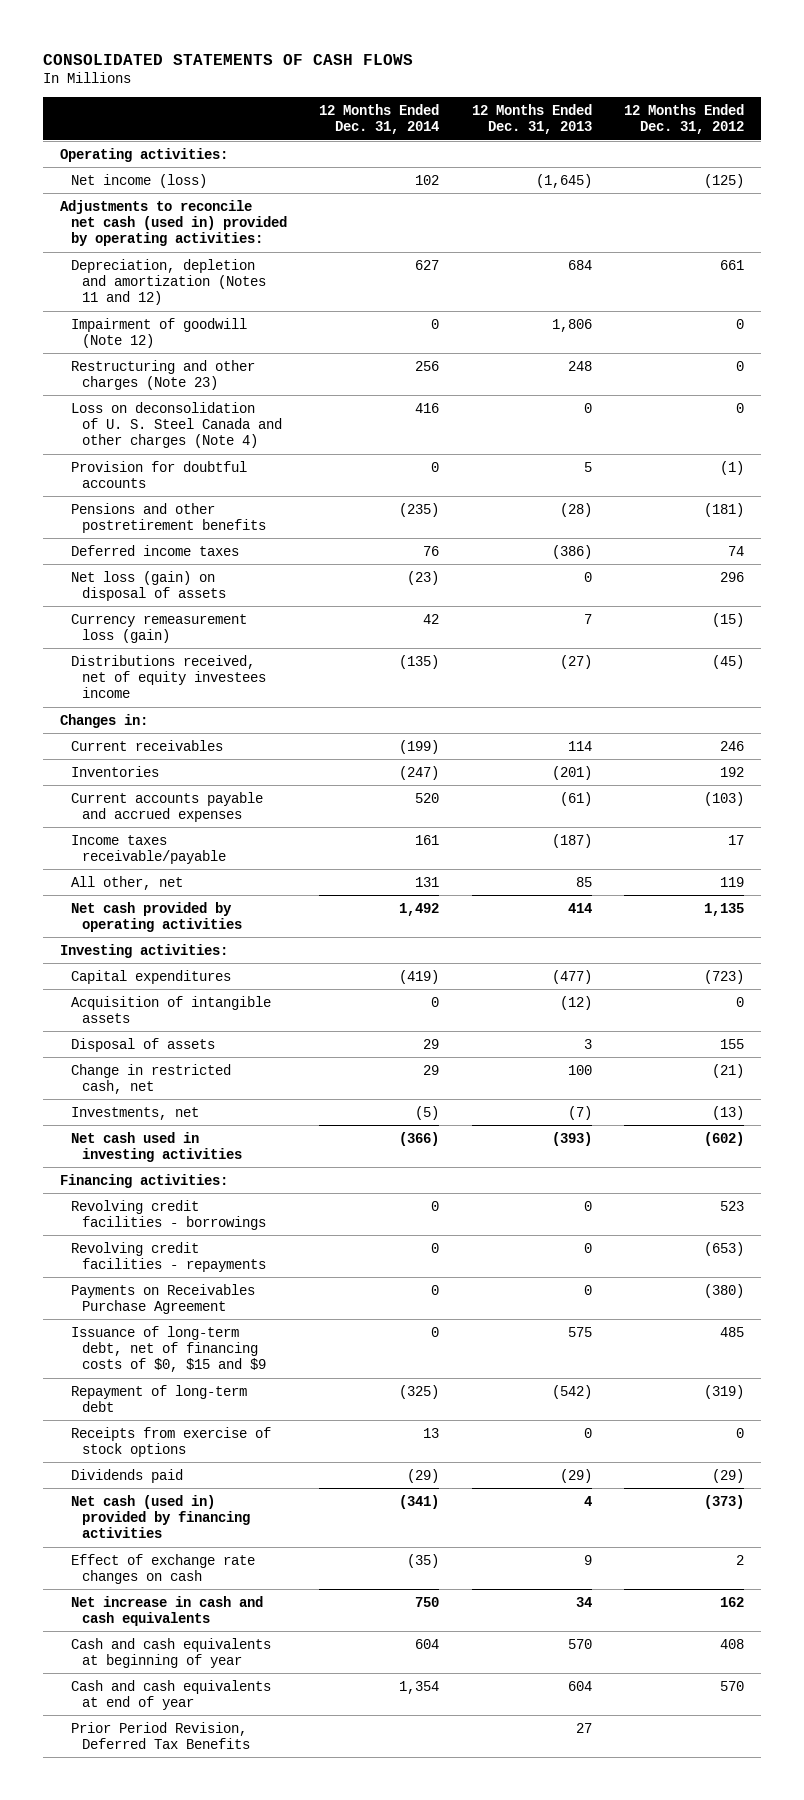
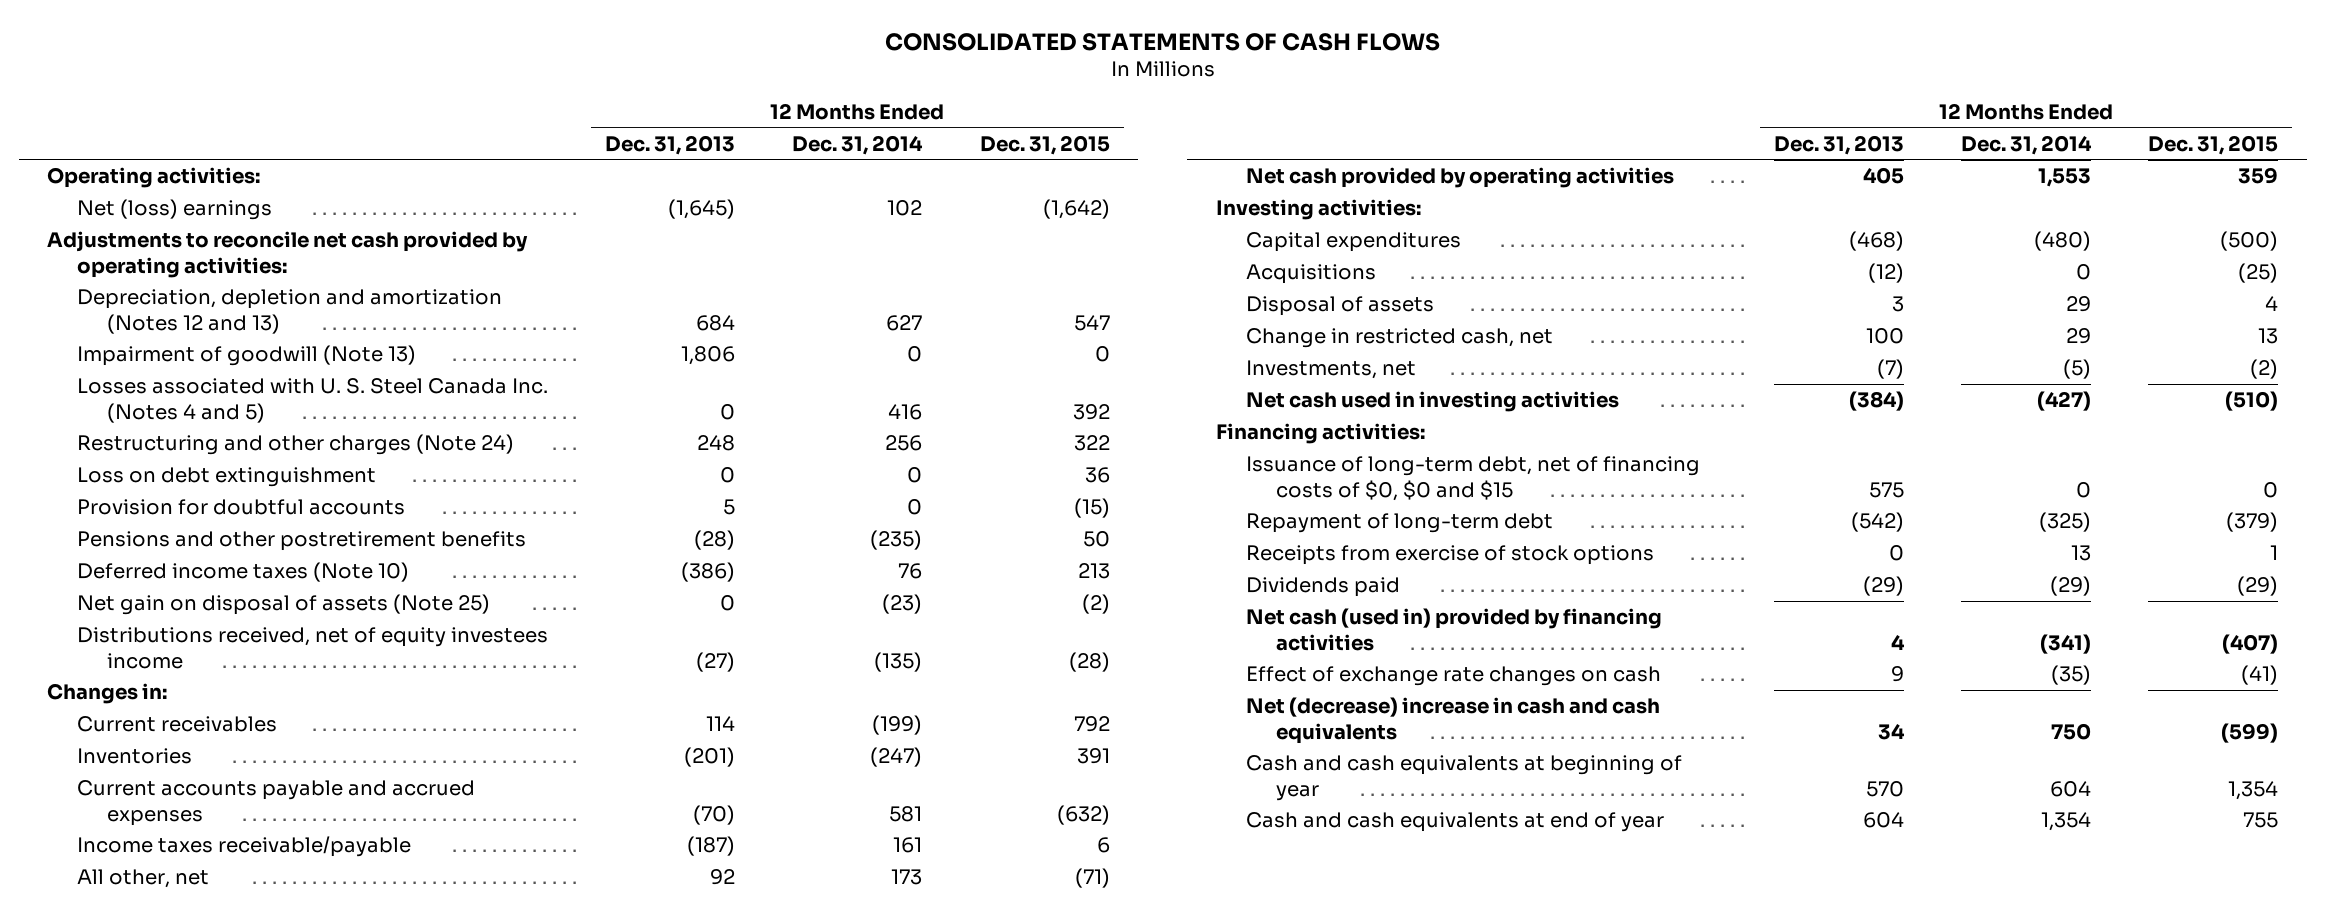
- | 12 Months Ended Dec. 31, 2014 | 12 Months Ended Dec. 31, 2013 | 12 Months Ended Dec. 31, 2012
+ | 12 Months Ended Dec. 31, 2013 | 12 Months Ended Dec. 31, 2014 | 12 Months Ended Dec. 31, 2015
- Net income (loss) | 102 | (1,645) | (125)
- Adjustments to reconcile net cash (used in) provided by operating activities:
- Depreciation, depletion and amortization (Notes 11 and 12) | 627 | 684 | 661
- Impairment of goodwill (Note 12) | 0 | 1,806 | 0
- Restructuring and other charges (Note 23) | 256 | 248 | 0
- Loss on deconsolidation of U. S. Steel Canada and other charges (Note 4) | 416 | 0 | 0
+ Net (loss) earnings | (1,645) | 102 | (1,642)
+ Adjustments to reconcile net cash provided by operating activities:
+ Depreciation, depletion and amortization (Notes 12 and 13) | 684 | 627 | 547
+ Impairment of goodwill (Note 13) | 1,806 | 0 | 0
+ Losses associated with U. S. Steel Canada Inc. (Notes 4 and 5) | 0 | 416 | 392
+ Restructuring and other charges (Note 24) | 248 | 256 | 322
+ Loss on debt extinguishment | 0 | 0 | 36
- Deferred income taxes | 76 | (386) | 74
- Net loss (gain) on disposal of assets | (23) | 0 | 296
- Currency remeasurement loss (gain) | 42 | 7 | (15)
+ Deferred income taxes (Note 10) | (386) | 76 | 213
+ Net gain on disposal of assets (Note 25) | 0 | (23) | (2)
- Current accounts payable and accrued expenses | 520 | (61) | (103)
+ Current accounts payable and accrued expenses | (70) | 581 | (632)
- All other, net | 131 | 85 | 119
- Net cash provided by operating activities | 1,492 | 414 | 1,135
+ All other, net | 92 | 173 | (71)
+ Net cash provided by operating activities | 405 | 1,553 | 359
- Capital expenditures | (419) | (477) | (723)
- Acquisition of intangible assets | 0 | (12) | 0
+ Capital expenditures | (468) | (480) | (500)
+ Acquisitions | (12) | 0 | (25)
- Net cash used in investing activities | (366) | (393) | (602)
+ Net cash used in investing activities | (384) | (427) | (510)
- Revolving credit facilities - borrowings | 0 | 0 | 523
- Revolving credit facilities - repayments | 0 | 0 | (653)
- Payments on Receivables Purchase Agreement | 0 | 0 | (380)
- Issuance of long-term debt, net of financing costs of $0, $15 and $9 | 0 | 575 | 485
+ Issuance of long-term debt, net of financing costs of $0, $0 and $15 | 575 | 0 | 0
- Net increase in cash and cash equivalents | 750 | 34 | 162
+ Net (decrease) increase in cash and cash equivalents | 34 | 750 | (599)
- Prior Period Revision, Deferred Tax Benefits | | 27 |

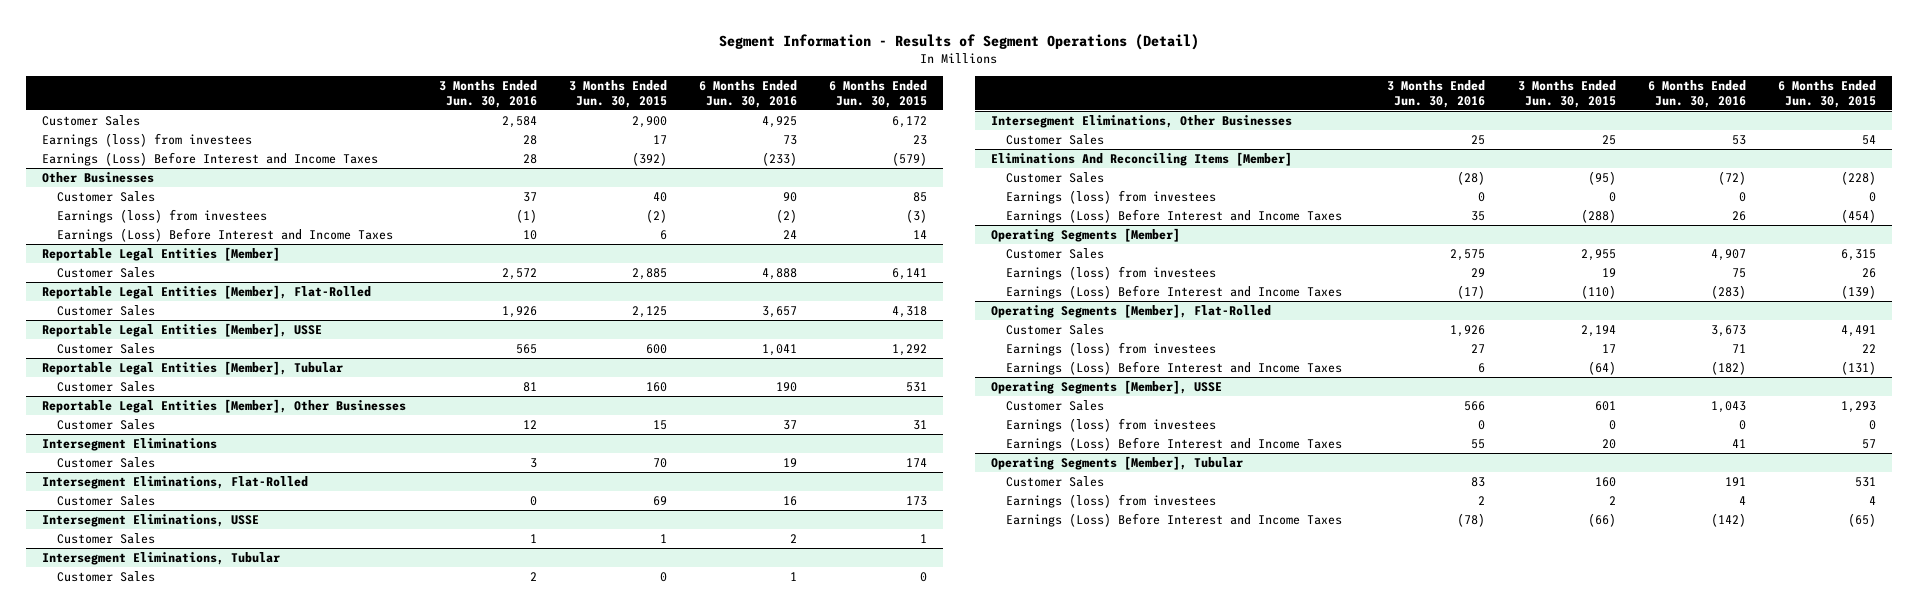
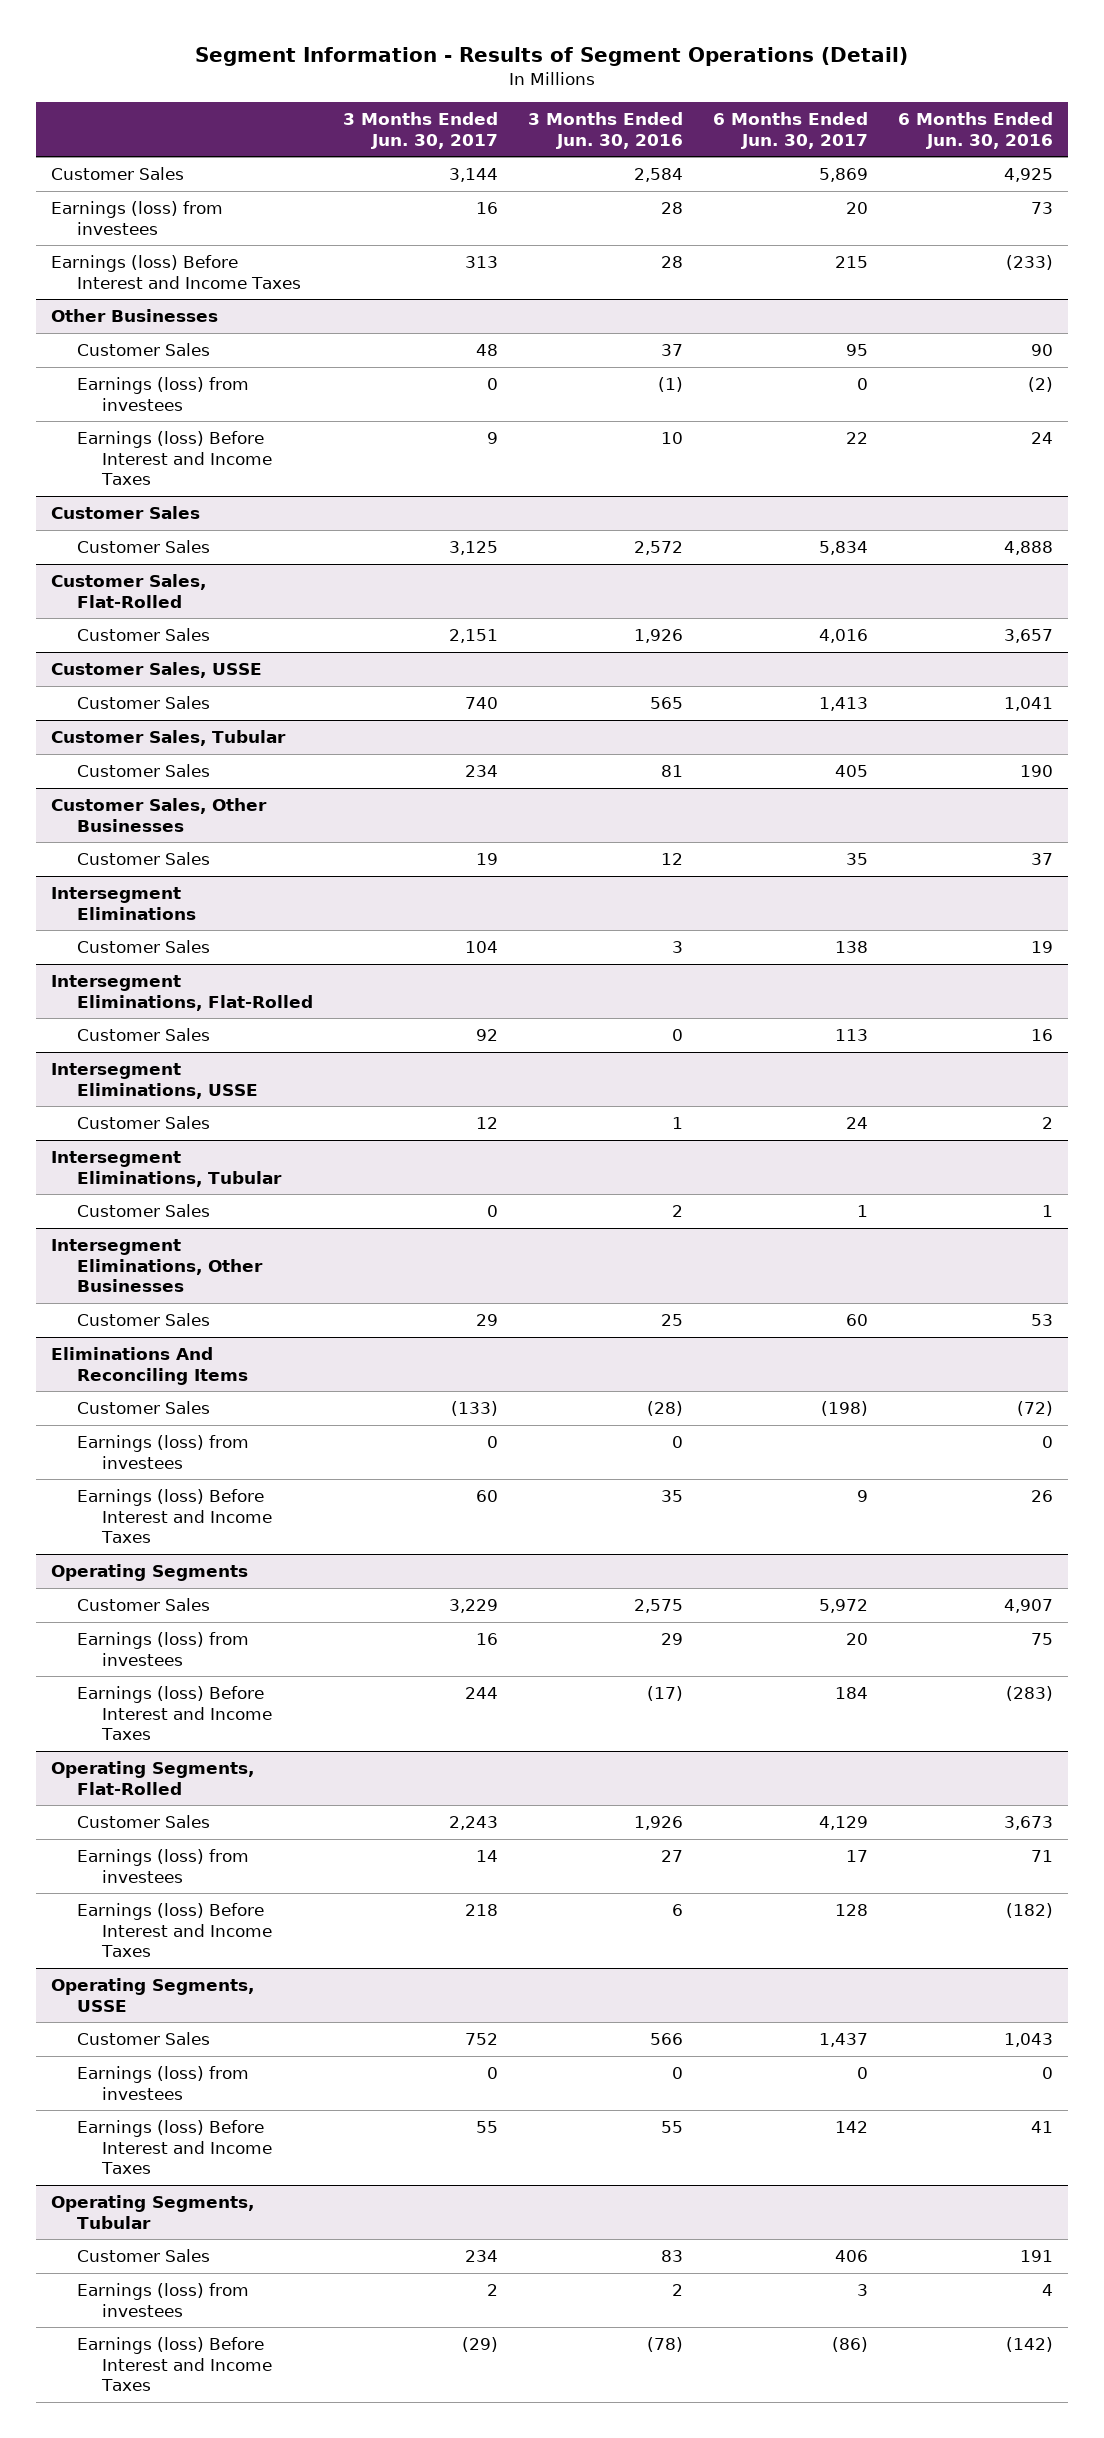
- | 3 Months Ended Jun. 30, 2016 | 3 Months Ended Jun. 30, 2015 | 6 Months Ended Jun. 30, 2016 | 6 Months Ended Jun. 30, 2015
+ | 3 Months Ended Jun. 30, 2017 | 3 Months Ended Jun. 30, 2016 | 6 Months Ended Jun. 30, 2017 | 6 Months Ended Jun. 30, 2016
- Earnings (Loss) Before Interest and Income Taxes | 28 | (392) | (233) | (579)
+ Earnings (loss) Before Interest and Income Taxes | 313 | 28 | 215 | (233)
@ Other Businesses
- Earnings (Loss) Before Interest and Income Taxes | 10 | 6 | 24 | 14
- Reportable Legal Entities [Member]
@ Other Businesses
+ Earnings (loss) Before Interest and Income Taxes | 9 | 10 | 22 | 24
+ Customer Sales
- Reportable Legal Entities [Member], Flat-Rolled
+ Customer Sales, Flat-Rolled
- Reportable Legal Entities [Member], USSE
+ Customer Sales, USSE
- Reportable Legal Entities [Member], Tubular
+ Customer Sales, Tubular
- Reportable Legal Entities [Member], Other Businesses
+ Customer Sales, Other Businesses
- Eliminations And Reconciling Items [Member]
+ Eliminations And Reconciling Items
- Earnings (Loss) Before Interest and Income Taxes | 35 | (288) | 26 | (454)
- Operating Segments [Member]
+ Earnings (loss) Before Interest and Income Taxes | 60 | 35 | 9 | 26
+ Operating Segments
- Earnings (Loss) Before Interest and Income Taxes | (17) | (110) | (283) | (139)
- Operating Segments [Member], Flat-Rolled
+ Earnings (loss) Before Interest and Income Taxes | 244 | (17) | 184 | (283)
+ Operating Segments, Flat-Rolled
- Earnings (Loss) Before Interest and Income Taxes | 6 | (64) | (182) | (131)
- Operating Segments [Member], USSE
+ Earnings (loss) Before Interest and Income Taxes | 218 | 6 | 128 | (182)
+ Operating Segments, USSE
- Earnings (Loss) Before Interest and Income Taxes | 55 | 20 | 41 | 57
- Operating Segments [Member], Tubular
+ Earnings (loss) Before Interest and Income Taxes | 55 | 55 | 142 | 41
+ Operating Segments, Tubular
- Earnings (Loss) Before Interest and Income Taxes | (78) | (66) | (142) | (65)
+ Earnings (loss) Before Interest and Income Taxes | (29) | (78) | (86) | (142)

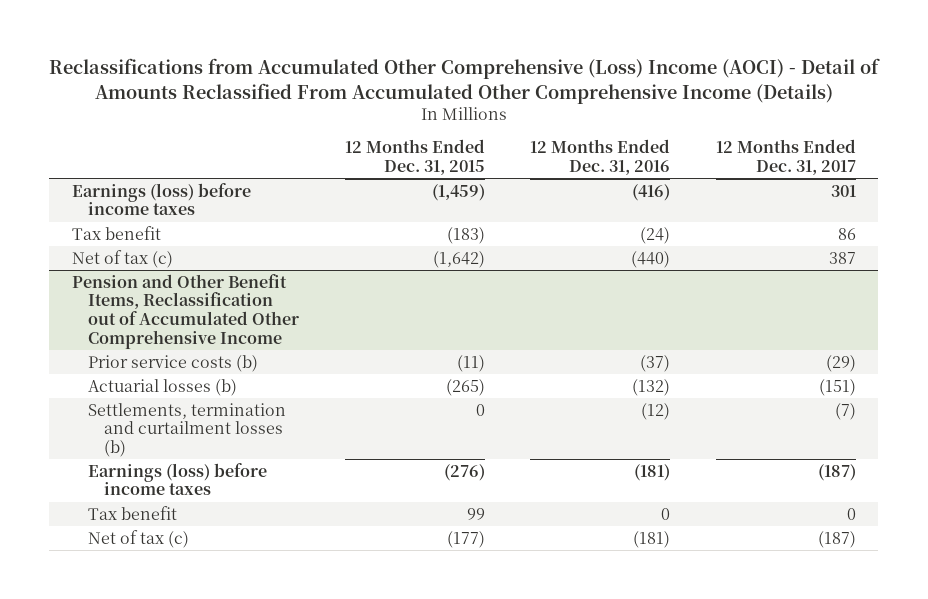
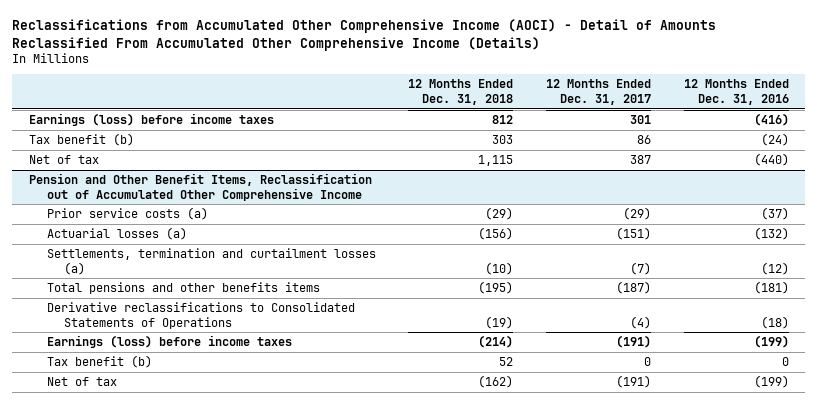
- Reclassifications from Accumulated Other Comprehensive (Loss) Income (AOCI) - Detail of Amounts Reclassified From Accumulated Other Comprehensive Income (Details)
+ Reclassifications from Accumulated Other Comprehensive Income (AOCI) - Detail of Amounts Reclassified From Accumulated Other Comprehensive Income (Details)
- | 12 Months Ended Dec. 31, 2015 | 12 Months Ended Dec. 31, 2016 | 12 Months Ended Dec. 31, 2017
+ | 12 Months Ended Dec. 31, 2018 | 12 Months Ended Dec. 31, 2017 | 12 Months Ended Dec. 31, 2016
- Tax benefit | (183) | (24) | 86
- Net of tax (c) | (1,642) | (440) | 387
+ Tax benefit (b) | 303 | 86 | (24)
+ Net of tax | 1,115 | 387 | (440)
@ Pension and Other Benefit Items, Reclassification out of Accumulated Other Comprehensive Income
- Prior service costs (b) | (11) | (37) | (29)
- Actuarial losses (b) | (265) | (132) | (151)
- Settlements, termination and curtailment losses (b) | 0 | (12) | (7)
- Earnings (loss) before income taxes | (276) | (181) | (187)
- Tax benefit | 99 | 0 | 0
- Net of tax (c) | (177) | (181) | (187)
+ Prior service costs (a) | (29) | (29) | (37)
+ Actuarial losses (a) | (156) | (151) | (132)
+ Settlements, termination and curtailment losses (a) | (10) | (7) | (12)
+ Total pensions and other benefits items | (195) | (187) | (181)
+ Derivative reclassifications to Consolidated Statements of Operations | (19) | (4) | (18)
+ Earnings (loss) before income taxes | (214) | (191) | (199)
+ Tax benefit (b) | 52 | 0 | 0
+ Net of tax | (162) | (191) | (199)

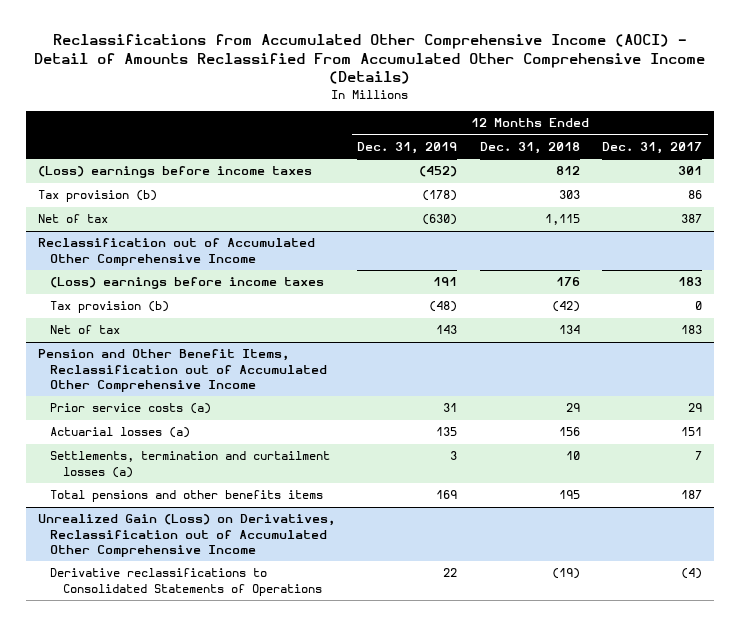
- | 12 Months Ended Dec. 31, 2018 | 12 Months Ended Dec. 31, 2017 | 12 Months Ended Dec. 31, 2016
+ | 12 Months Ended Dec. 31, 2019 | 12 Months Ended Dec. 31, 2018 | 12 Months Ended Dec. 31, 2017
- Earnings (loss) before income taxes | 812 | 301 | (416)
- Tax benefit (b) | 303 | 86 | (24)
+ (Loss) earnings before income taxes | (452) | 812 | 301
+ Tax provision (b) | (178) | 303 | 86
+ Reclassification out of Accumulated Other Comprehensive Income
+ (Loss) earnings before income taxes | 191 | 176 | 183
+ Tax provision (b) | (48) | (42) | 0
+ Net of tax | 143 | 134 | 183
@ Pension and Other Benefit Items, Reclassification out of Accumulated Other Comprehensive Income
- Prior service costs (a) | (29) | (29) | (37)
- Actuarial losses (a) | (156) | (151) | (132)
- Settlements, termination and curtailment losses (a) | (10) | (7) | (12)
- Total pensions and other benefits items | (195) | (187) | (181)
+ Prior service costs (a) | 31 | 29 | 29
+ Actuarial losses (a) | 135 | 156 | 151
+ Settlements, termination and curtailment losses (a) | 3 | 10 | 7
+ Total pensions and other benefits items | 169 | 195 | 187
+ Unrealized Gain (Loss) on Derivatives, Reclassification out of Accumulated Other Comprehensive Income
@ Pension and Other Benefit Items, Reclassification out of Accumulated Other Comprehensive Income
- Earnings (loss) before income taxes | (214) | (191) | (199)
- Tax benefit (b) | 52 | 0 | 0
- Net of tax | (162) | (191) | (199)

